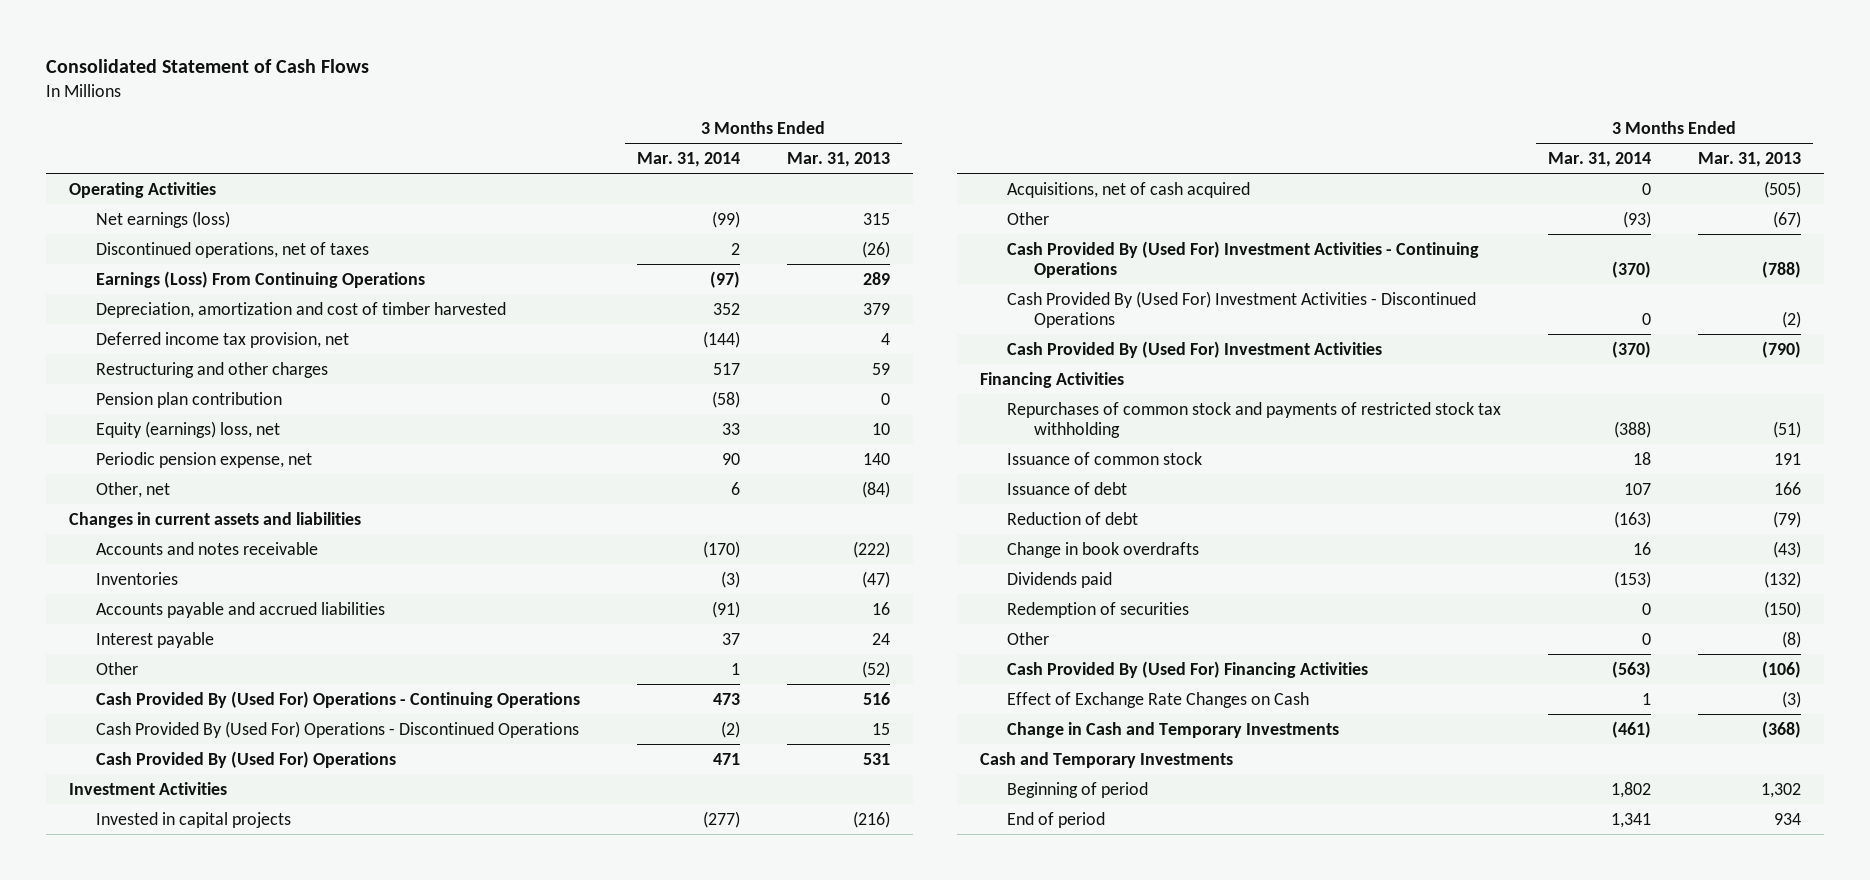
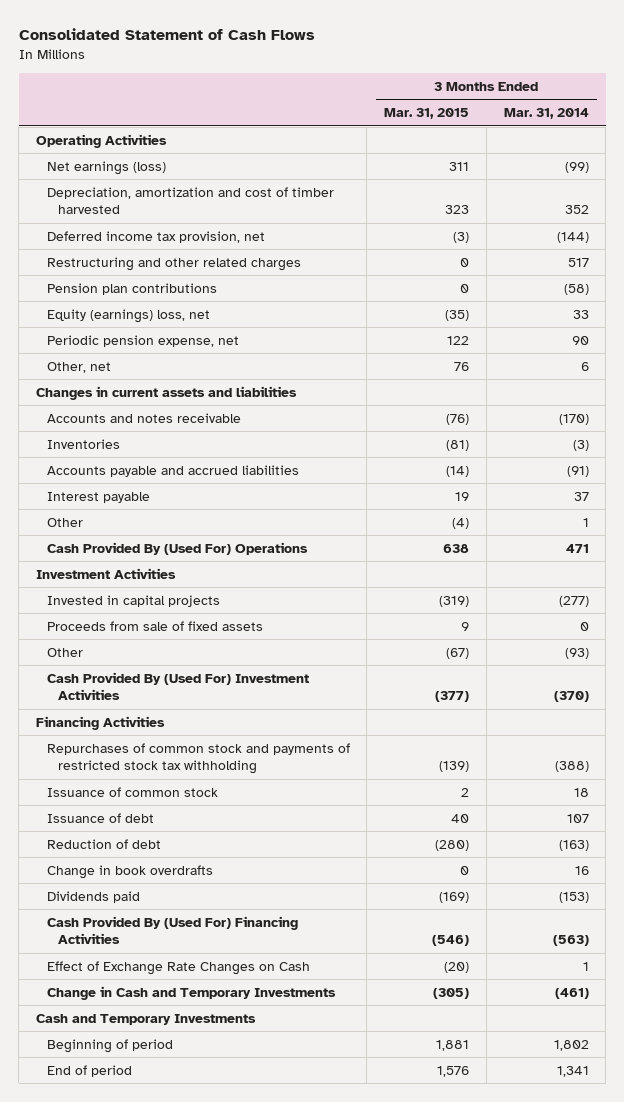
- | 3 Months Ended Mar. 31, 2014 | 3 Months Ended Mar. 31, 2013
+ | 3 Months Ended Mar. 31, 2015 | 3 Months Ended Mar. 31, 2014
- Discontinued operations, net of taxes | 2 | (26)
- Earnings (Loss) From Continuing Operations | (97) | 289
- Restructuring and other charges | 517 | 59
- Pension plan contribution | (58) | 0
+ Restructuring and other related charges | 0 | 517
+ Pension plan contributions | 0 | (58)
- Cash Provided By (Used For) Operations - Continuing Operations | 473 | 516
- Cash Provided By (Used For) Operations - Discontinued Operations | (2) | 15
- Acquisitions, net of cash acquired | 0 | (505)
+ Proceeds from sale of fixed assets | 9 | 0
- Cash Provided By (Used For) Investment Activities - Continuing Operations | (370) | (788)
- Cash Provided By (Used For) Investment Activities - Discontinued Operations | 0 | (2)
- Redemption of securities | 0 | (150)
- Other | 0 | (8)

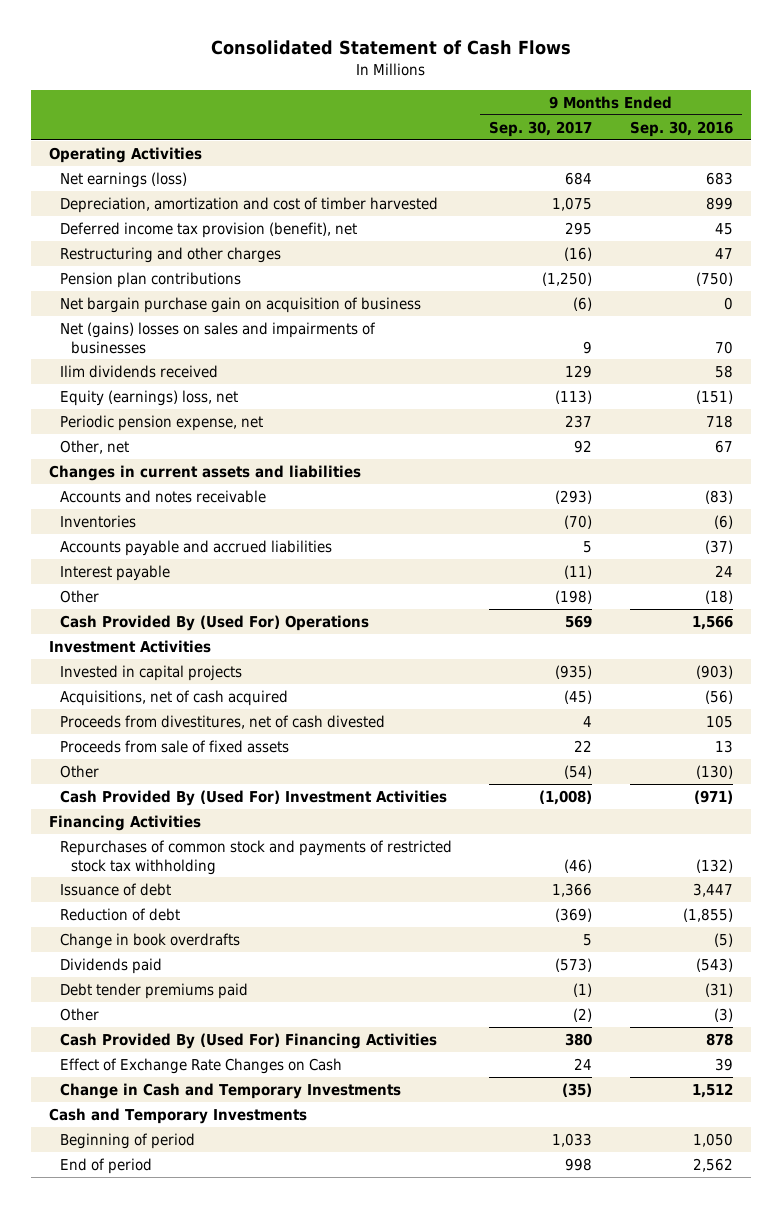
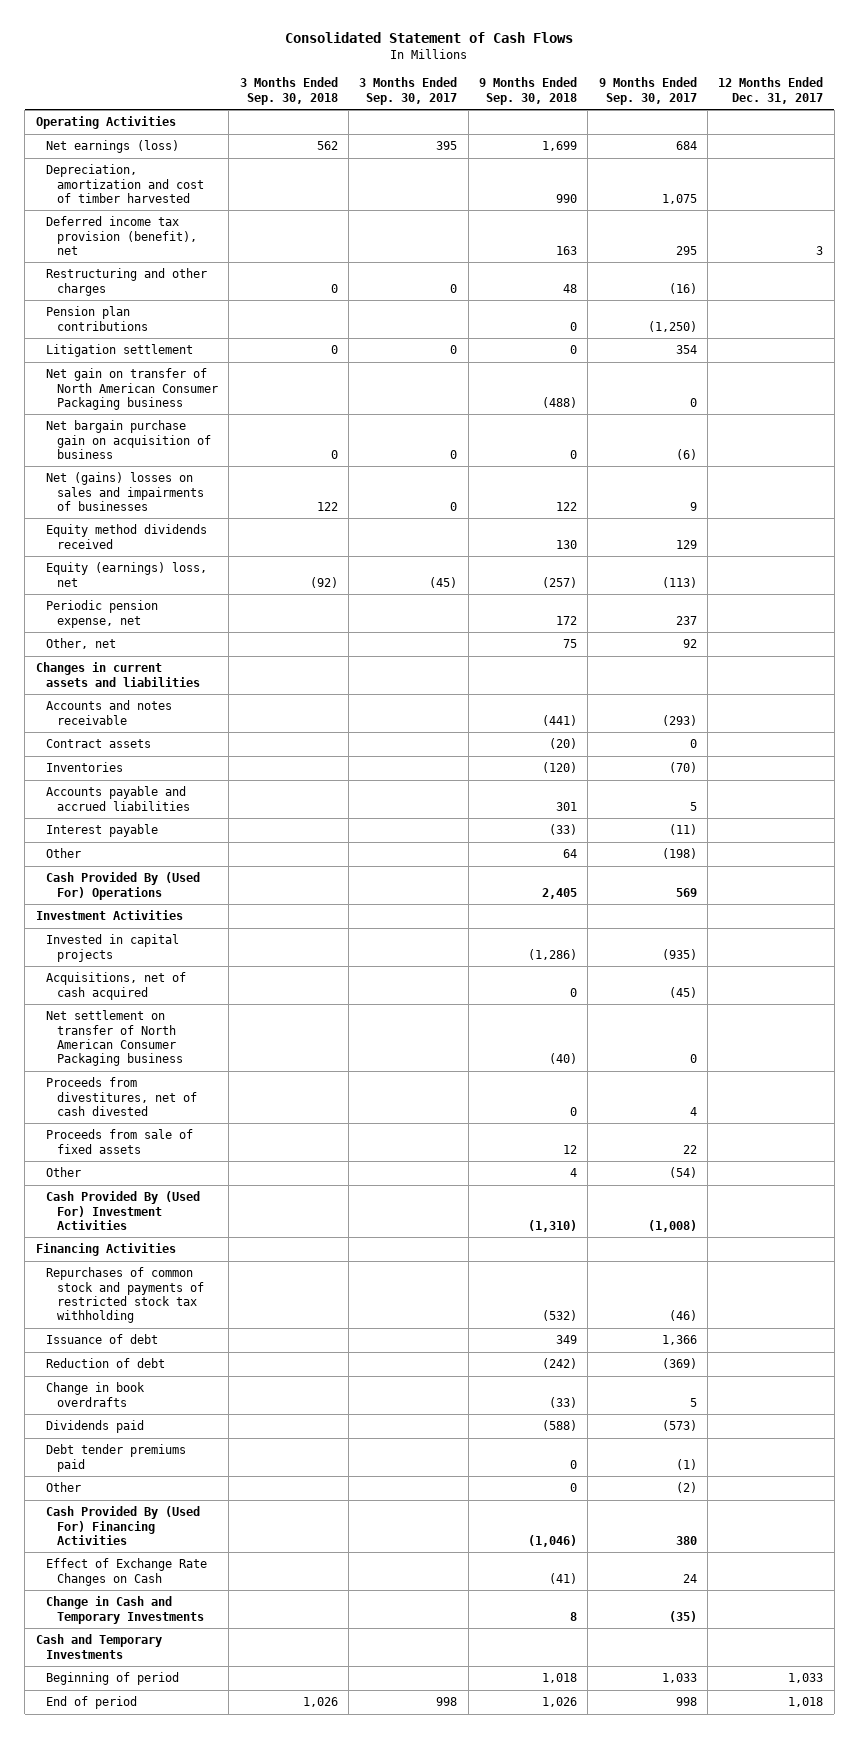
- | 9 Months Ended Sep. 30, 2017 | 9 Months Ended Sep. 30, 2016
+ | 3 Months Ended Sep. 30, 2018 | 3 Months Ended Sep. 30, 2017 | 9 Months Ended Sep. 30, 2018 | 9 Months Ended Sep. 30, 2017 | 12 Months Ended Dec. 31, 2017
+ Litigation settlement | 0 | 0 | 0 | 354 |
+ Net gain on transfer of North American Consumer Packaging business | | | (488) | 0 |
- Ilim dividends received | 129 | 58
+ Equity method dividends received | | | 130 | 129 |
+ Contract assets | | | (20) | 0 |
+ Net settlement on transfer of North American Consumer Packaging business | | | (40) | 0 |

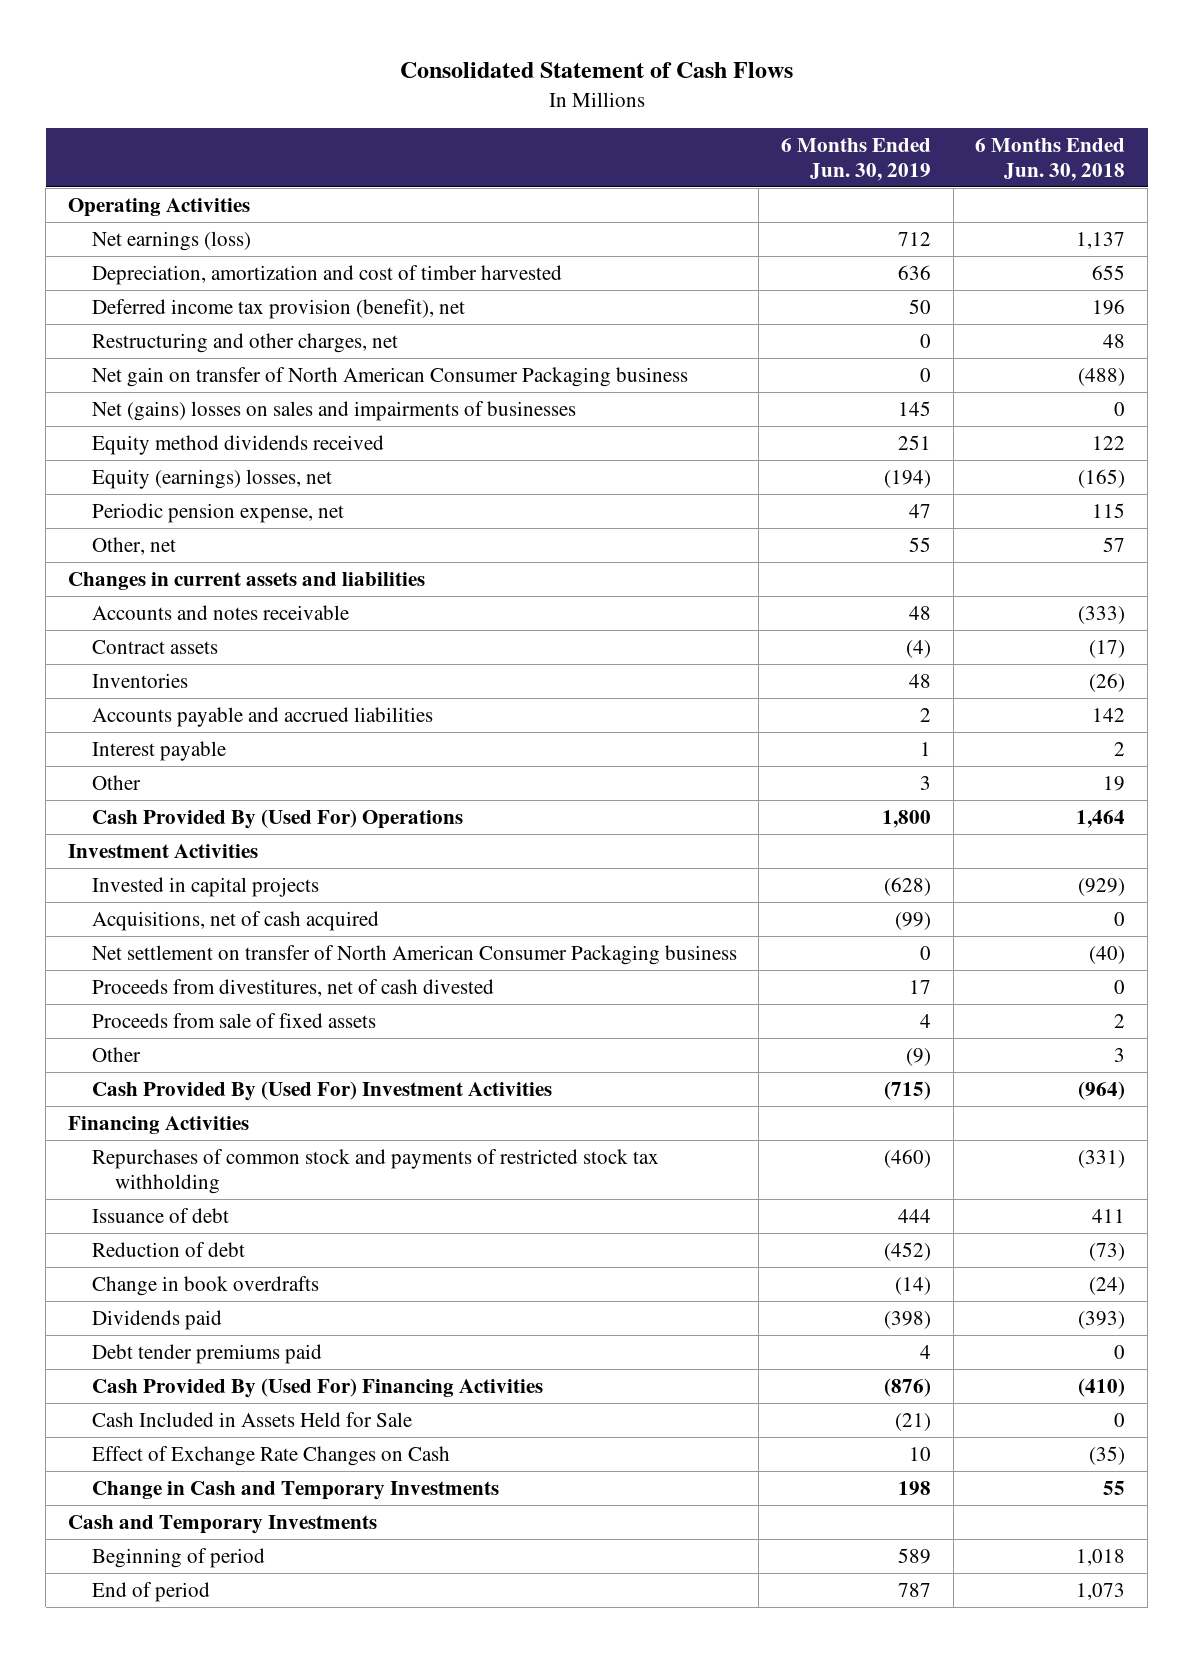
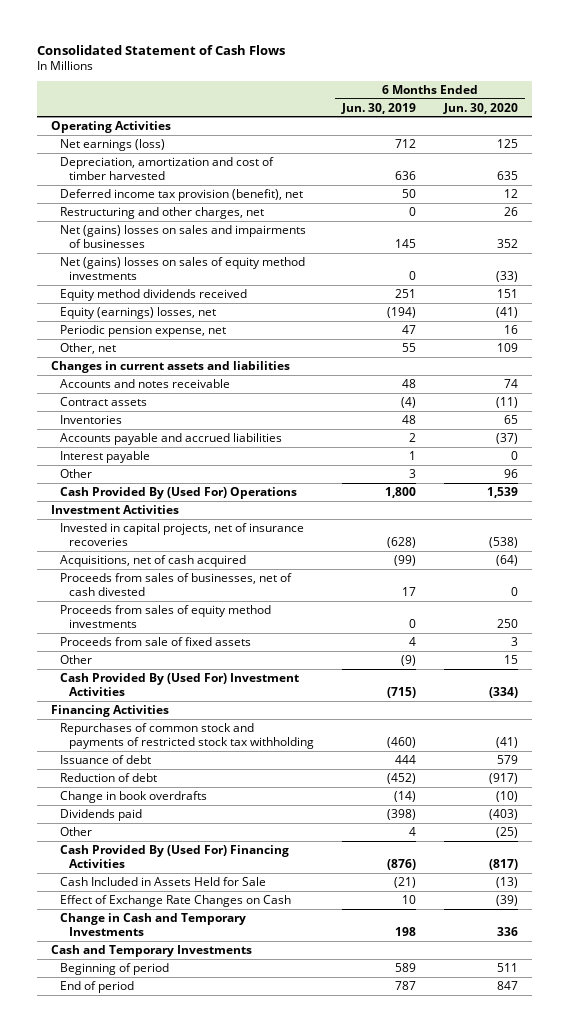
- | 6 Months Ended Jun. 30, 2019 | 6 Months Ended Jun. 30, 2018
+ | 6 Months Ended Jun. 30, 2019 | 6 Months Ended Jun. 30, 2020
- Net gain on transfer of North American Consumer Packaging business | 0 | (488)
+ Net (gains) losses on sales of equity method investments | 0 | (33)
- Invested in capital projects | (628) | (929)
+ Invested in capital projects, net of insurance recoveries | (628) | (538)
- Net settlement on transfer of North American Consumer Packaging business | 0 | (40)
- Proceeds from divestitures, net of cash divested | 17 | 0
+ Proceeds from sales of businesses, net of cash divested | 17 | 0
+ Proceeds from sales of equity method investments | 0 | 250
- Debt tender premiums paid | 4 | 0
+ Other | 4 | (25)

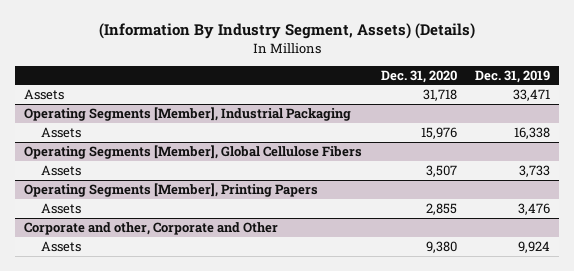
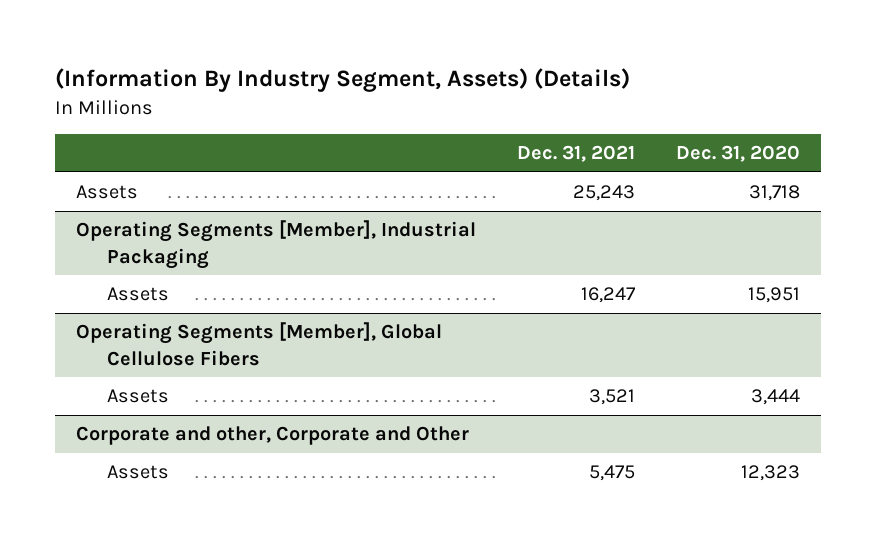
- | Dec. 31, 2020 | Dec. 31, 2019
+ | Dec. 31, 2021 | Dec. 31, 2020
@ Operating Segments [Member], Industrial Packaging
- Assets | 15,976 | 16,338
+ Assets | 16,247 | 15,951
@ Operating Segments [Member], Global Cellulose Fibers
- Assets | 3,507 | 3,733
- Operating Segments [Member], Printing Papers
- Assets | 2,855 | 3,476
@ Operating Segments [Member], Global Cellulose Fibers
+ Assets | 3,521 | 3,444
@ Corporate and other, Corporate and Other
- Assets | 9,380 | 9,924
+ Assets | 5,475 | 12,323

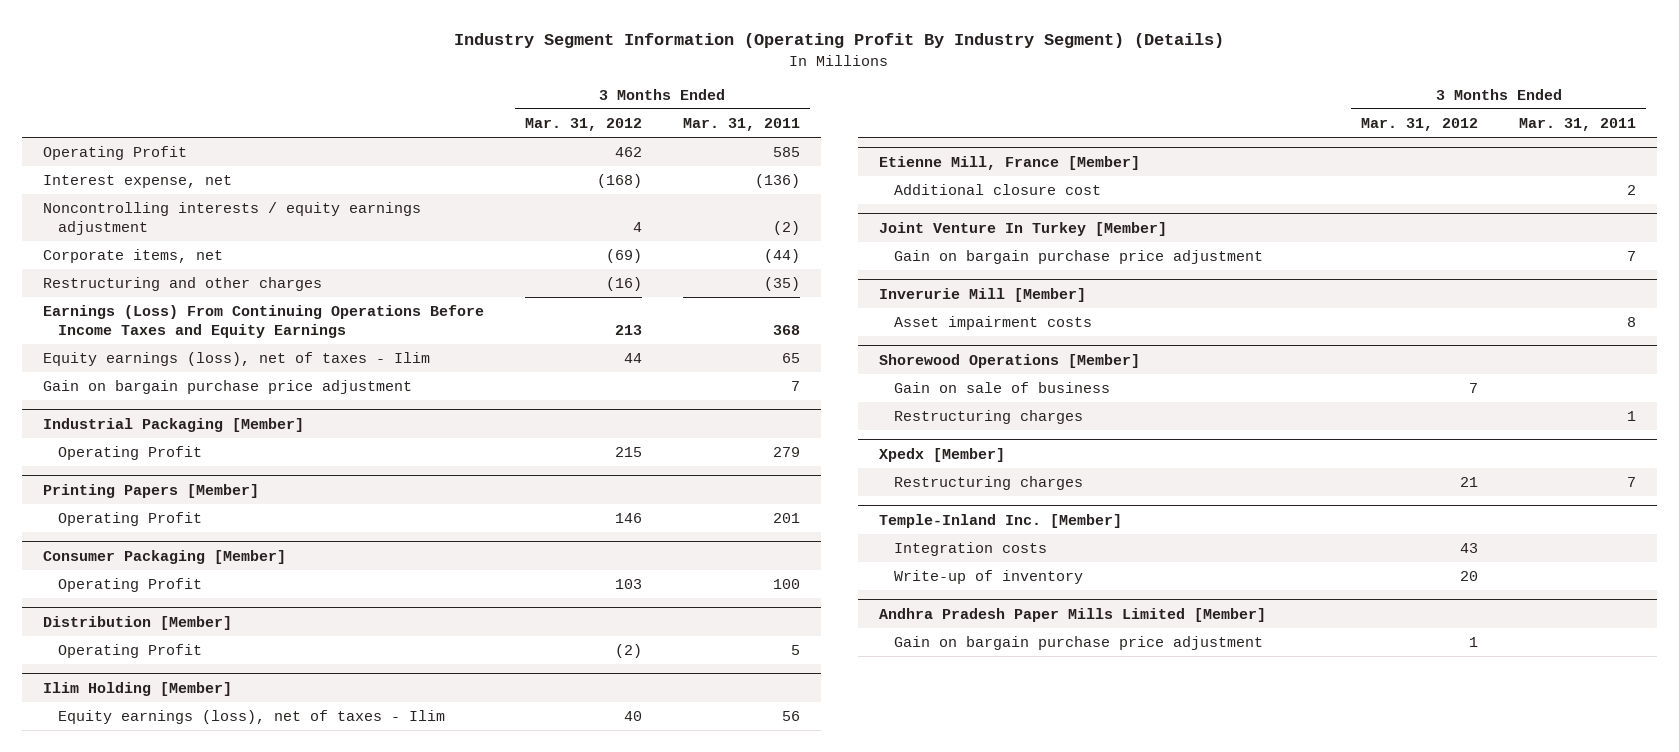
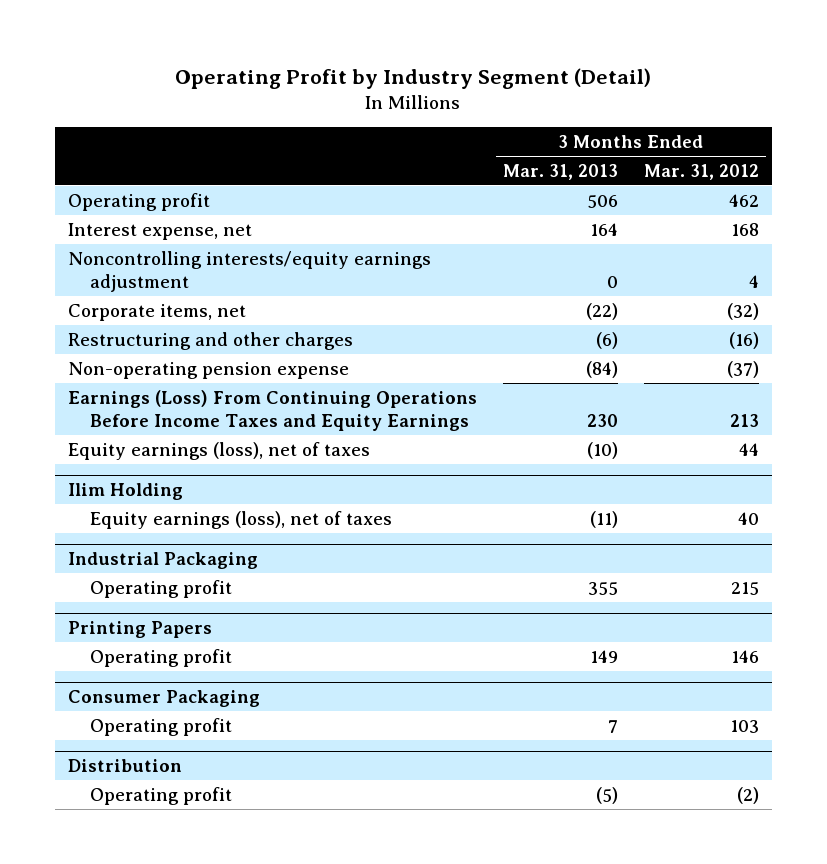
- Industry Segment Information (Operating Profit By Industry Segment) (Details)
+ Operating Profit by Industry Segment (Detail)
- | 3 Months Ended Mar. 31, 2012 | 3 Months Ended Mar. 31, 2011
+ | 3 Months Ended Mar. 31, 2013 | 3 Months Ended Mar. 31, 2012
- Operating Profit | 462 | 585
- Interest expense, net | (168) | (136)
- Noncontrolling interests / equity earnings adjustment | 4 | (2)
- Corporate items, net | (69) | (44)
+ Operating profit | 506 | 462
+ Interest expense, net | 164 | 168
+ Noncontrolling interests/equity earnings adjustment | 0 | 4
+ Corporate items, net | (22) | (32)
+ Non-operating pension expense | (84) | (37)
- Equity earnings (loss), net of taxes - Ilim | 44 | 65
- Gain on bargain purchase price adjustment | | 7
- Industrial Packaging [Member]
- Operating Profit | 215 | 279
- Printing Papers [Member]
- Operating Profit | 146 | 201
- Consumer Packaging [Member]
- Operating Profit | 103 | 100
- Distribution [Member]
- Operating Profit | (2) | 5
- Ilim Holding [Member]
- Equity earnings (loss), net of taxes - Ilim | 40 | 56
- Etienne Mill, France [Member]
- Additional closure cost | | 2
- Joint Venture In Turkey [Member]
- Gain on bargain purchase price adjustment | | 7
- Inverurie Mill [Member]
- Asset impairment costs | | 8
- Shorewood Operations [Member]
- Gain on sale of business | 7 |
- Restructuring charges | | 1
- Xpedx [Member]
- Restructuring charges | 21 | 7
- Temple-Inland Inc. [Member]
- Integration costs | 43 |
- Write-up of inventory | 20 |
- Andhra Pradesh Paper Mills Limited [Member]
- Gain on bargain purchase price adjustment | 1 |
+ Equity earnings (loss), net of taxes | (10) | 44
+ Ilim Holding
+ Equity earnings (loss), net of taxes | (11) | 40
+ Industrial Packaging
+ Operating profit | 355 | 215
+ Printing Papers
+ Operating profit | 149 | 146
+ Consumer Packaging
+ Operating profit | 7 | 103
+ Distribution
+ Operating profit | (5) | (2)

